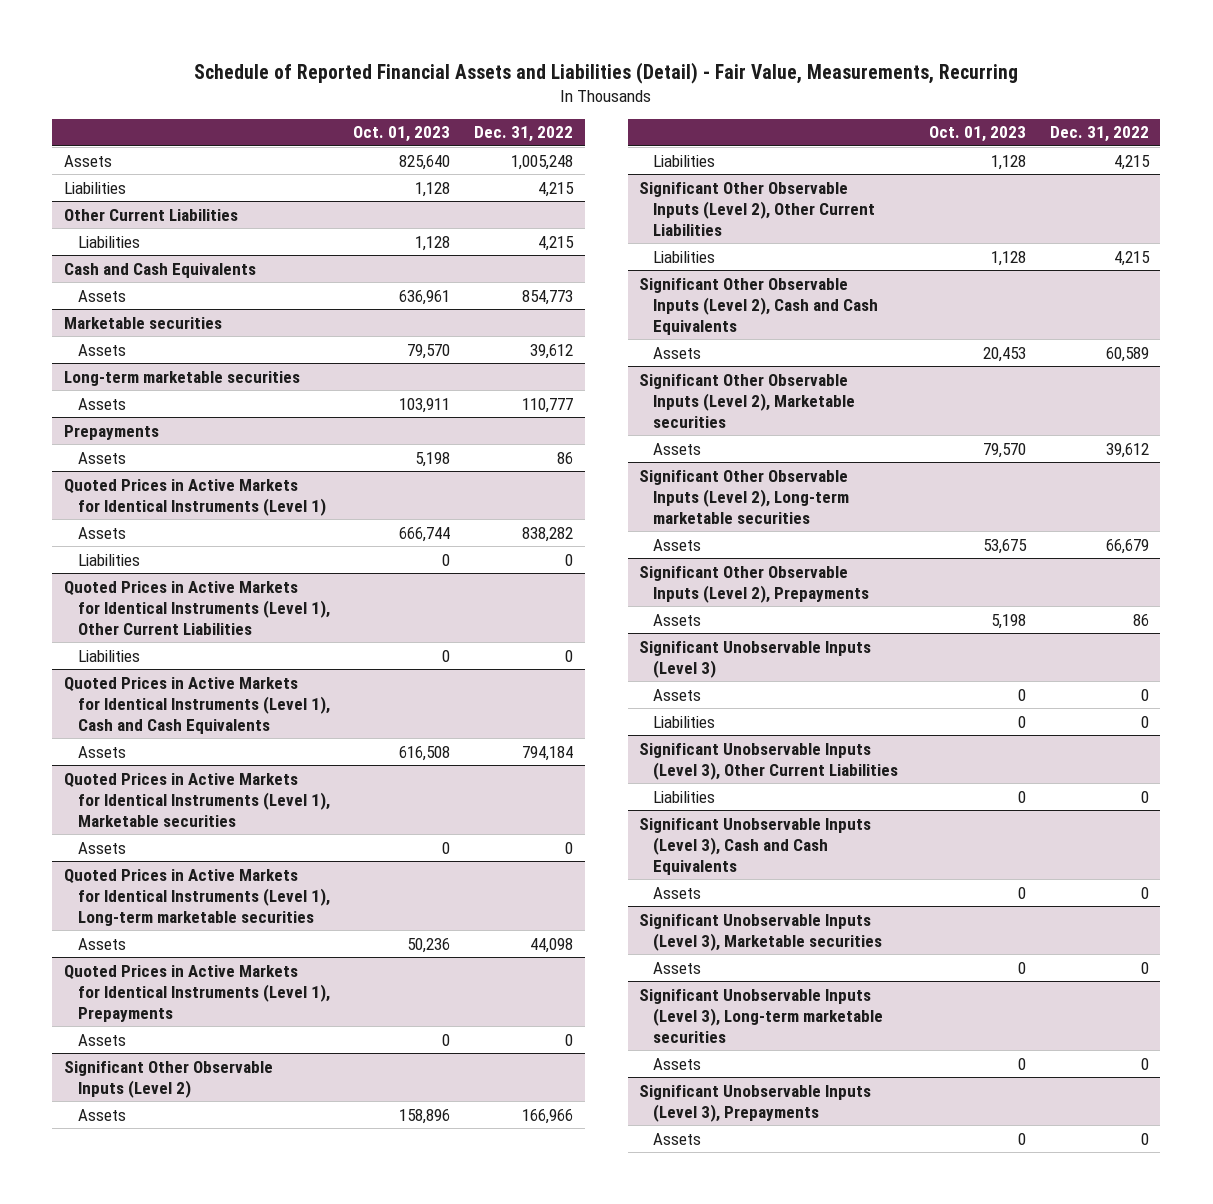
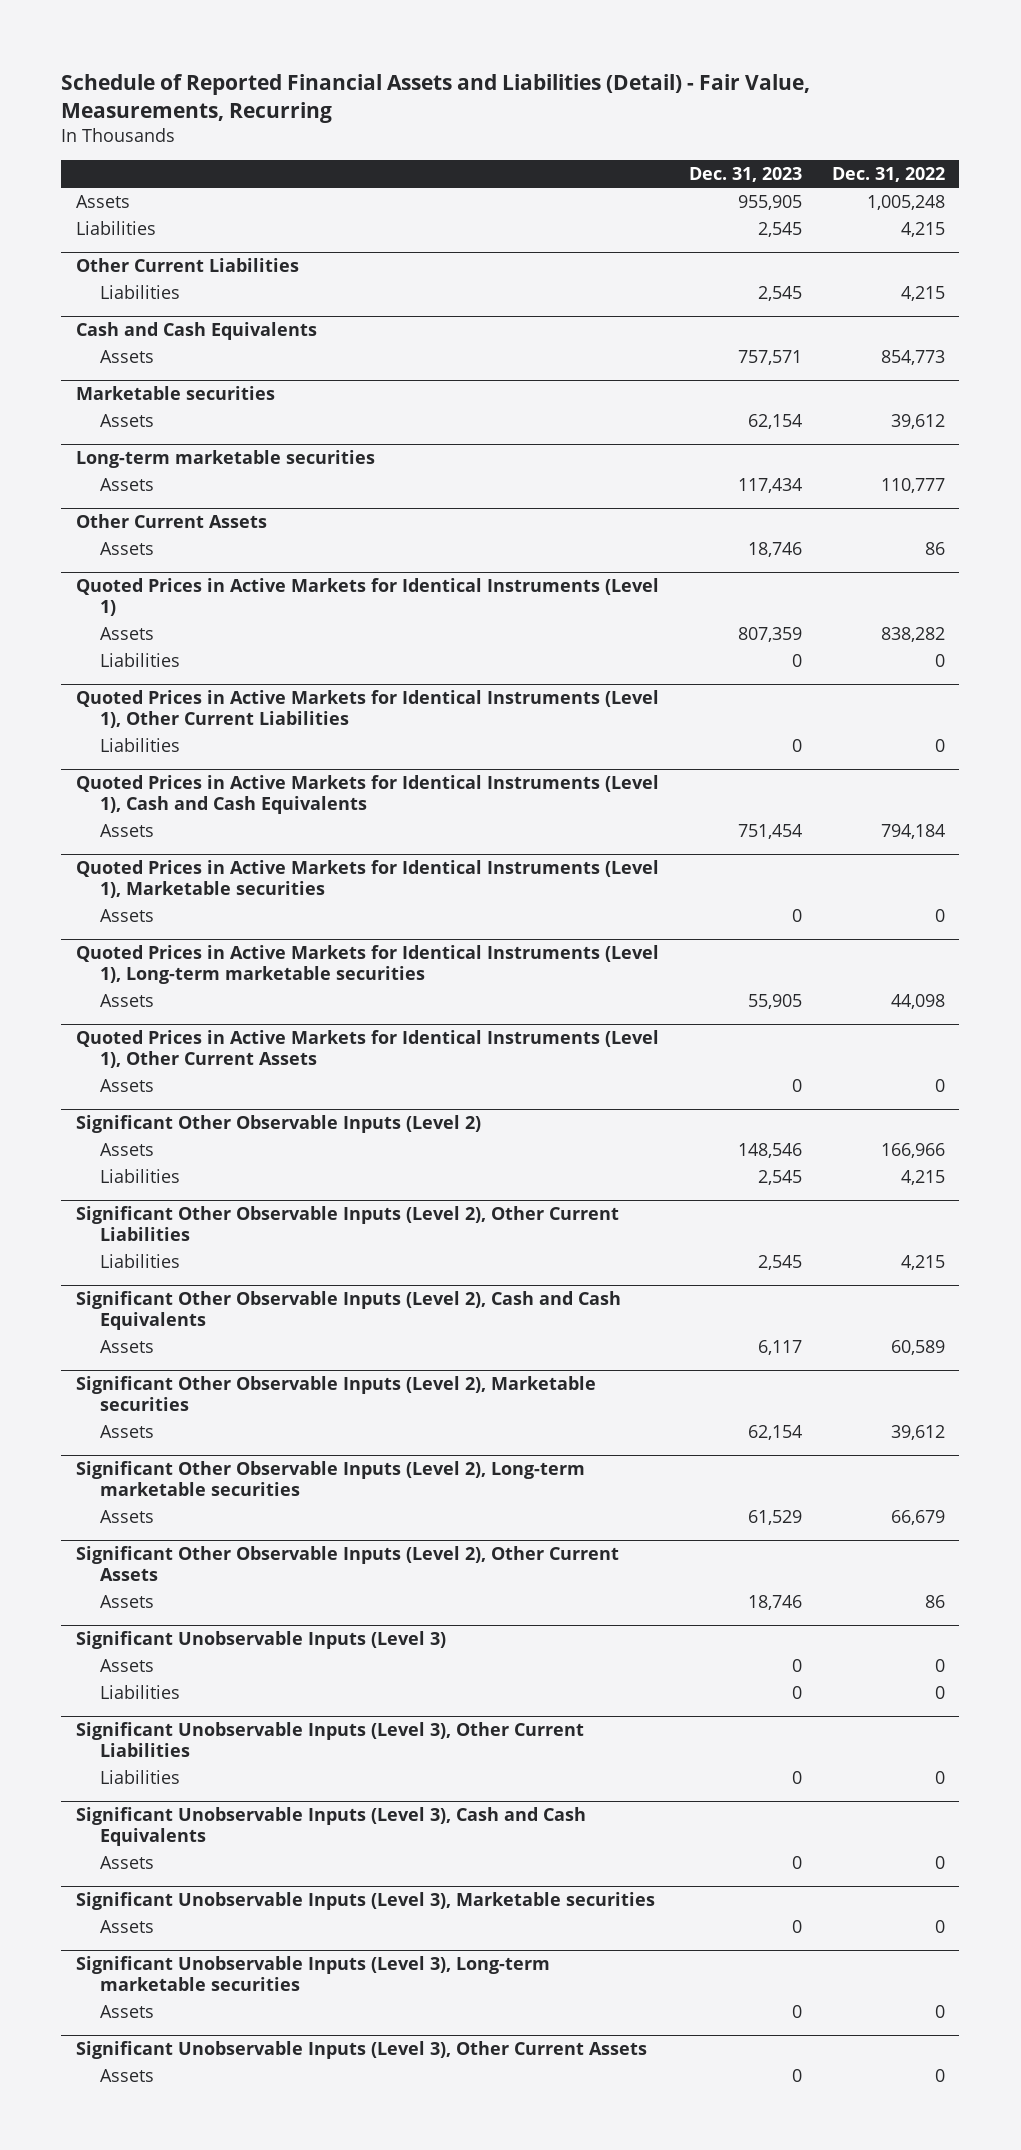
- | Oct. 01, 2023 | Dec. 31, 2022
+ | Dec. 31, 2023 | Dec. 31, 2022
- Prepayments
+ Other Current Assets
- Quoted Prices in Active Markets for Identical Instruments (Level 1), Prepayments
+ Quoted Prices in Active Markets for Identical Instruments (Level 1), Other Current Assets
- Significant Other Observable Inputs (Level 2), Prepayments
+ Significant Other Observable Inputs (Level 2), Other Current Assets
- Significant Unobservable Inputs (Level 3), Prepayments
+ Significant Unobservable Inputs (Level 3), Other Current Assets

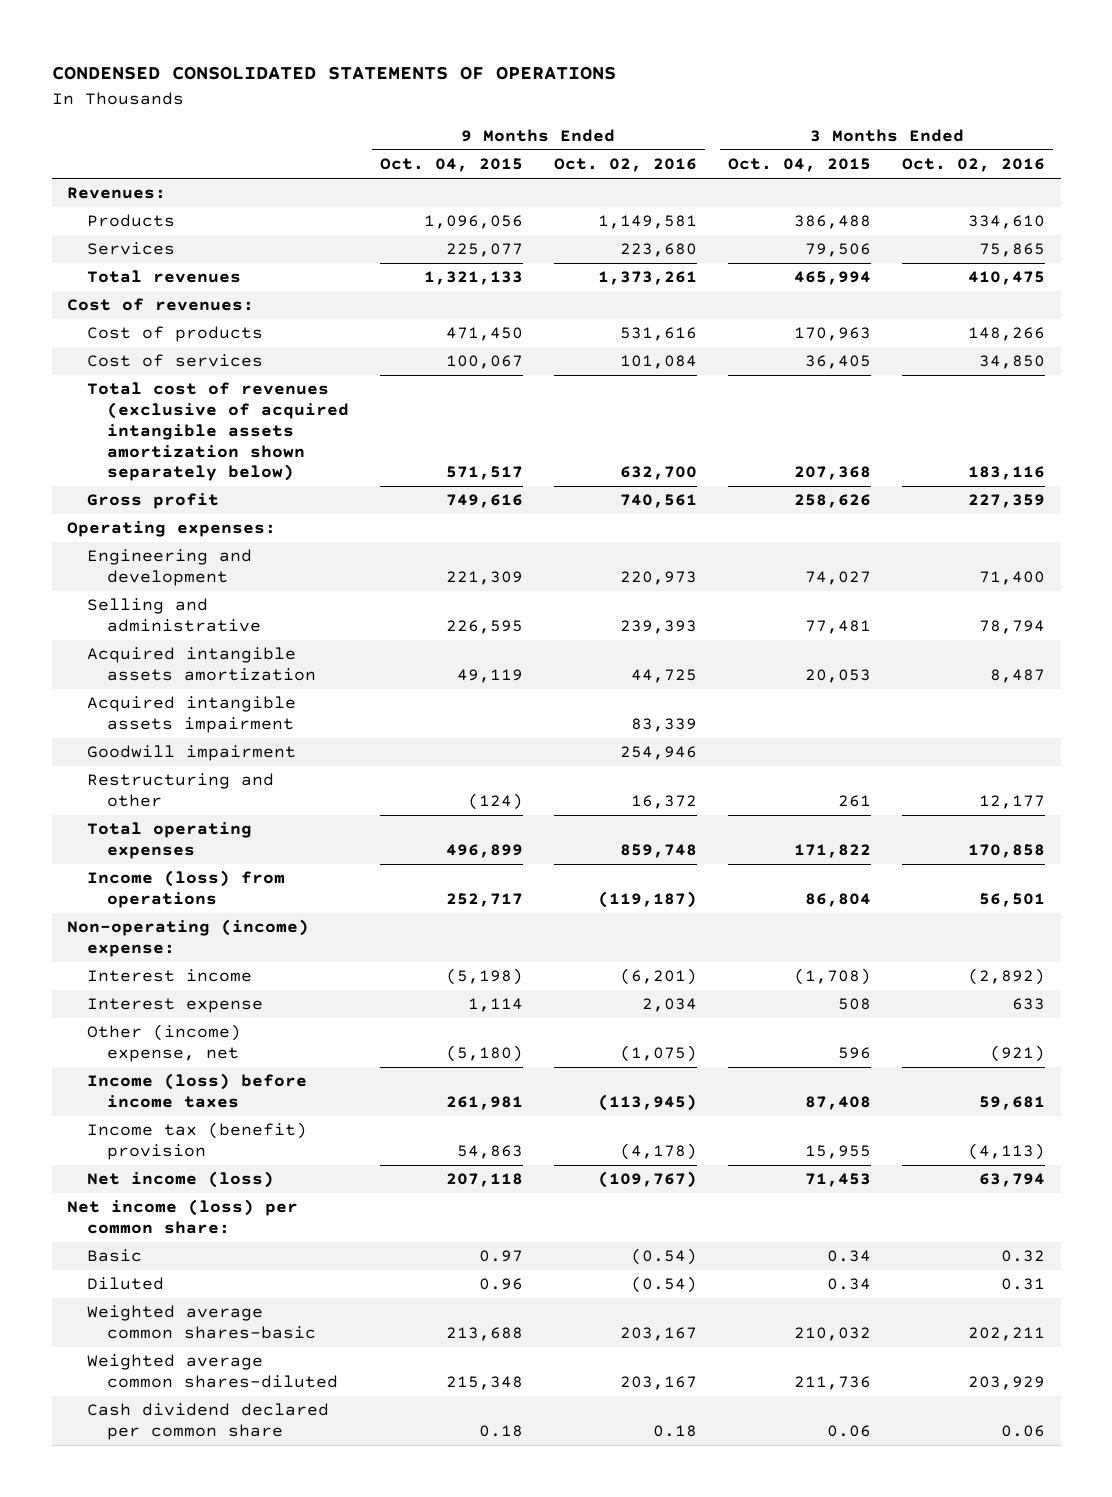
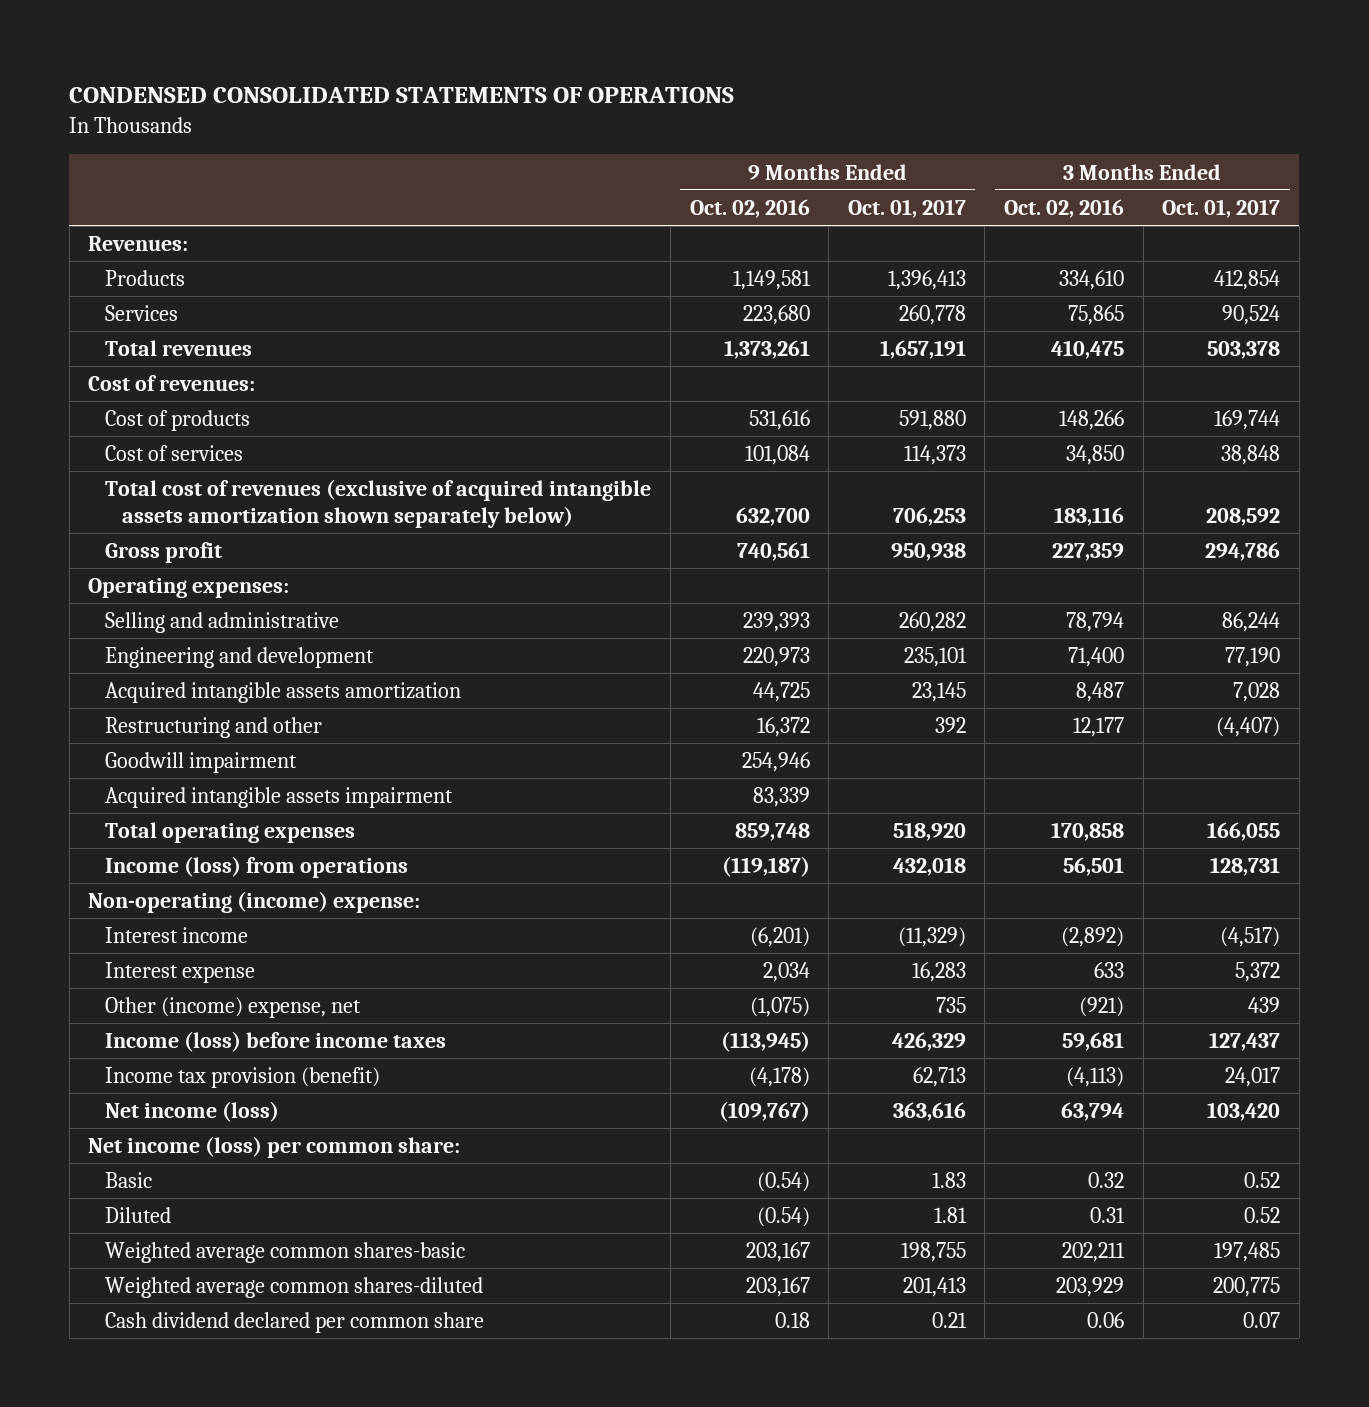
- | 9 Months Ended Oct. 04, 2015 | 9 Months Ended Oct. 02, 2016 | 3 Months Ended Oct. 04, 2015 | 3 Months Ended Oct. 02, 2016
+ | 9 Months Ended Oct. 02, 2016 | 9 Months Ended Oct. 01, 2017 | 3 Months Ended Oct. 02, 2016 | 3 Months Ended Oct. 01, 2017
moved down: Engineering and development | 220,973 | 235,101 | 71,400 | 77,190
moved down: Goodwill impairment | 254,946 | | |
moved down: Acquired intangible assets impairment | 83,339 | | |
- Income tax (benefit) provision | 54,863 | (4,178) | 15,955 | (4,113)
+ Income tax provision (benefit) | (4,178) | 62,713 | (4,113) | 24,017

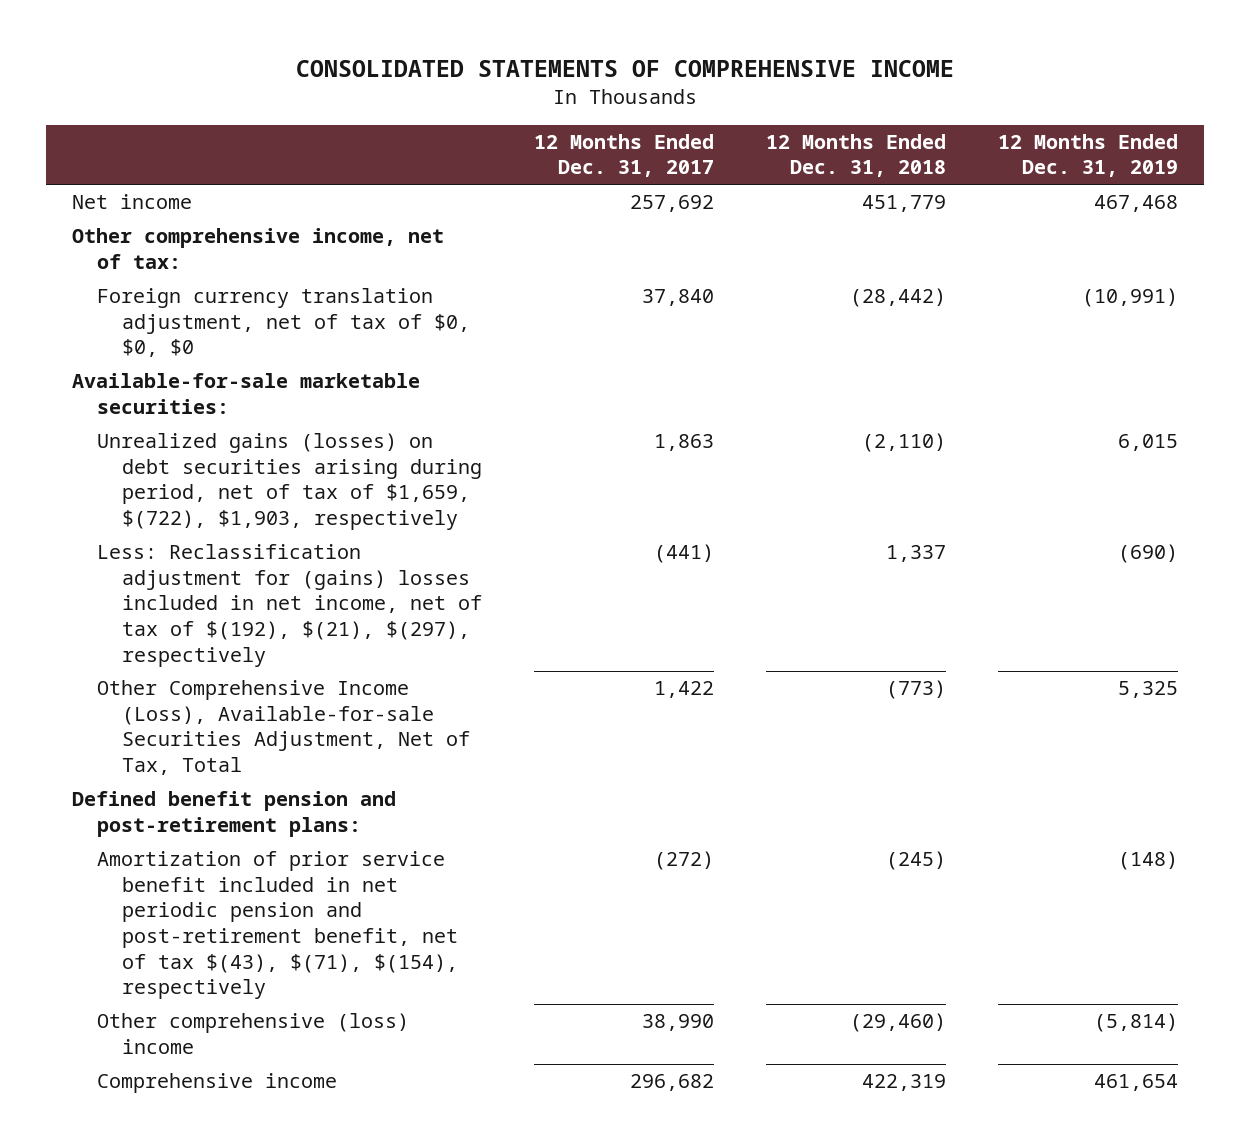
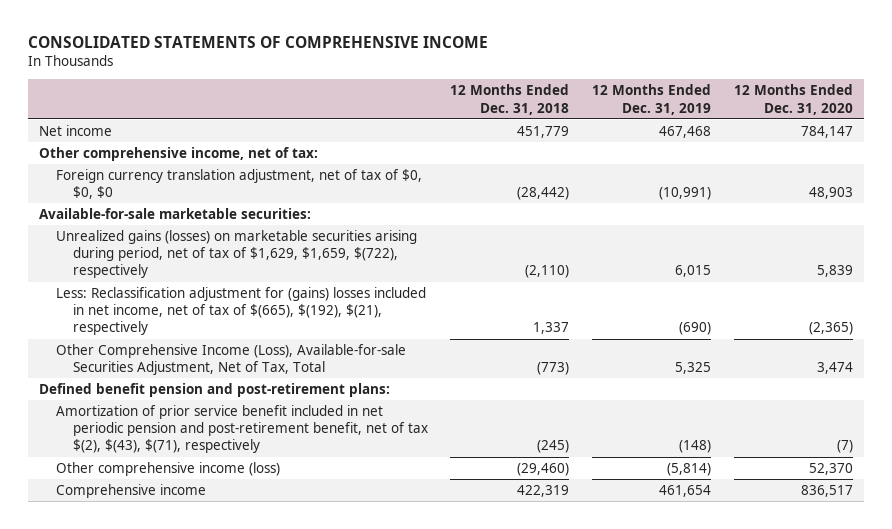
- | 12 Months Ended Dec. 31, 2017 | 12 Months Ended Dec. 31, 2018 | 12 Months Ended Dec. 31, 2019
+ | 12 Months Ended Dec. 31, 2018 | 12 Months Ended Dec. 31, 2019 | 12 Months Ended Dec. 31, 2020
- Unrealized gains (losses) on debt securities arising during period, net of tax of $1,659, $(722), $1,903, respectively | 1,863 | (2,110) | 6,015
- Less: Reclassification adjustment for (gains) losses included in net income, net of tax of $(192), $(21), $(297), respectively | (441) | 1,337 | (690)
+ Unrealized gains (losses) on marketable securities arising during period, net of tax of $1,629, $1,659, $(722), respectively | (2,110) | 6,015 | 5,839
+ Less: Reclassification adjustment for (gains) losses included in net income, net of tax of $(665), $(192), $(21), respectively | 1,337 | (690) | (2,365)
- Amortization of prior service benefit included in net periodic pension and post-retirement benefit, net of tax $(43), $(71), $(154), respectively | (272) | (245) | (148)
- Other comprehensive (loss) income | 38,990 | (29,460) | (5,814)
+ Amortization of prior service benefit included in net periodic pension and post-retirement benefit, net of tax $(2), $(43), $(71), respectively | (245) | (148) | (7)
+ Other comprehensive income (loss) | (29,460) | (5,814) | 52,370

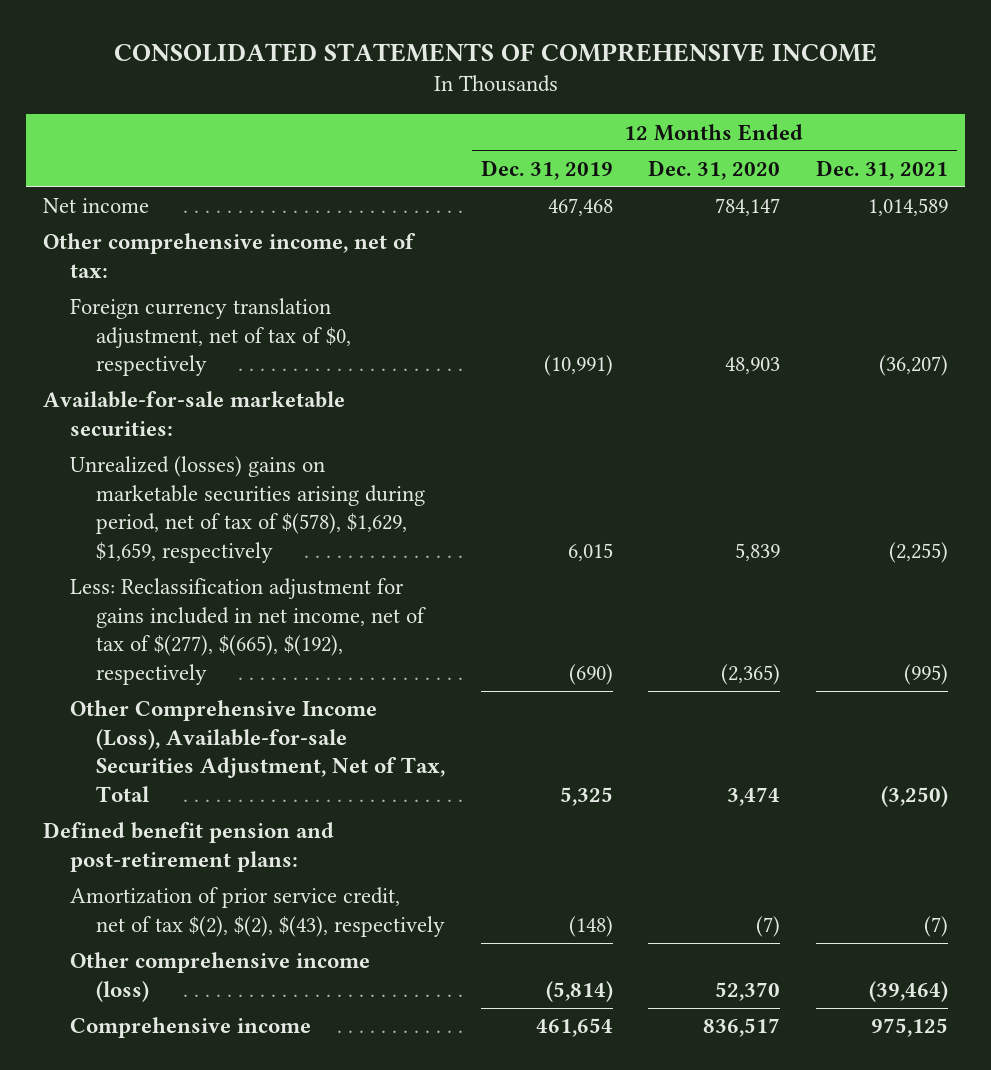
- | 12 Months Ended Dec. 31, 2018 | 12 Months Ended Dec. 31, 2019 | 12 Months Ended Dec. 31, 2020
+ | 12 Months Ended Dec. 31, 2019 | 12 Months Ended Dec. 31, 2020 | 12 Months Ended Dec. 31, 2021
- Foreign currency translation adjustment, net of tax of $0, $0, $0 | (28,442) | (10,991) | 48,903
+ Foreign currency translation adjustment, net of tax of $0, respectively | (10,991) | 48,903 | (36,207)
- Unrealized gains (losses) on marketable securities arising during period, net of tax of $1,629, $1,659, $(722), respectively | (2,110) | 6,015 | 5,839
- Less: Reclassification adjustment for (gains) losses included in net income, net of tax of $(665), $(192), $(21), respectively | 1,337 | (690) | (2,365)
+ Unrealized (losses) gains on marketable securities arising during period, net of tax of $(578), $1,629, $1,659, respectively | 6,015 | 5,839 | (2,255)
+ Less: Reclassification adjustment for gains included in net income, net of tax of $(277), $(665), $(192), respectively | (690) | (2,365) | (995)
- Amortization of prior service benefit included in net periodic pension and post-retirement benefit, net of tax $(2), $(43), $(71), respectively | (245) | (148) | (7)
+ Amortization of prior service credit, net of tax $(2), $(2), $(43), respectively | (148) | (7) | (7)

